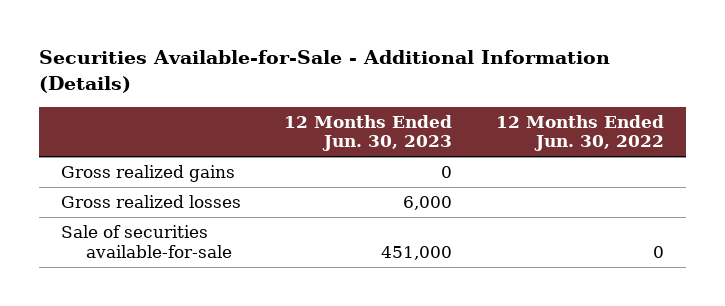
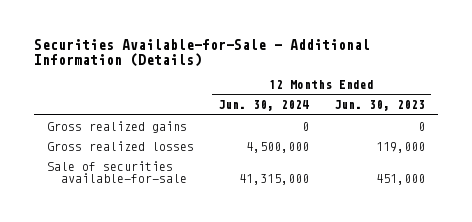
- | 12 Months Ended Jun. 30, 2023 | 12 Months Ended Jun. 30, 2022
+ | 12 Months Ended Jun. 30, 2024 | 12 Months Ended Jun. 30, 2023
- Gross realized losses | 6,000 |
+ Gross realized losses | 4,500,000 | 119,000

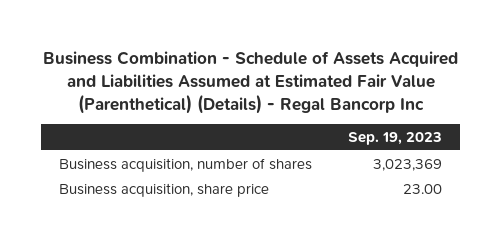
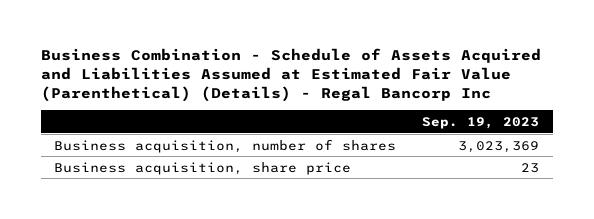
- Business acquisition, share price | 23.00
+ Business acquisition, share price | 23

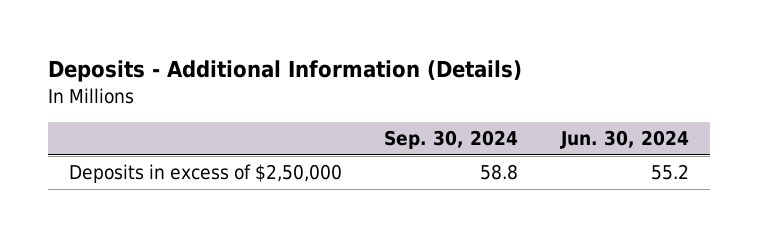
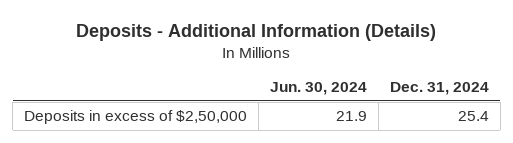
- | Sep. 30, 2024 | Jun. 30, 2024
+ | Jun. 30, 2024 | Dec. 31, 2024
- Deposits in excess of $2,50,000 | 58.8 | 55.2
+ Deposits in excess of $2,50,000 | 21.9 | 25.4

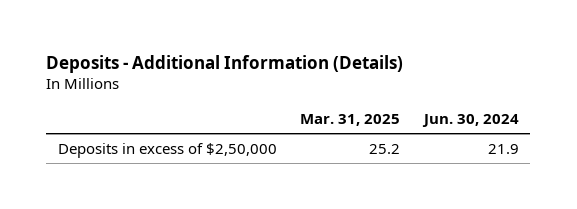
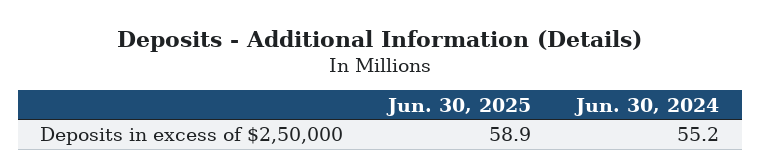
- | Mar. 31, 2025 | Jun. 30, 2024
+ | Jun. 30, 2025 | Jun. 30, 2024
- Deposits in excess of $2,50,000 | 25.2 | 21.9
+ Deposits in excess of $2,50,000 | 58.9 | 55.2

